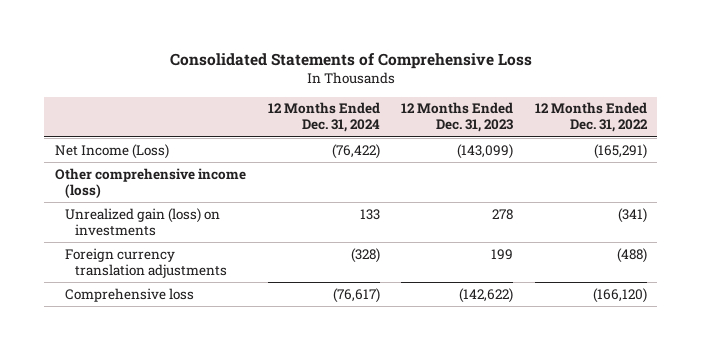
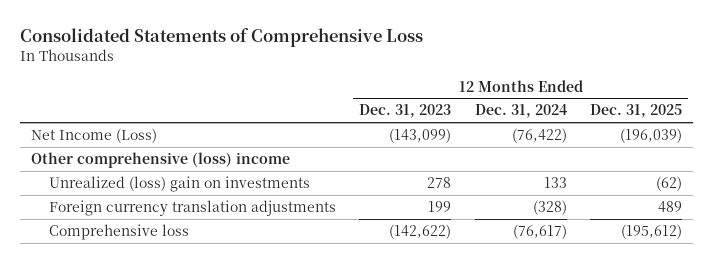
- | 12 Months Ended Dec. 31, 2024 | 12 Months Ended Dec. 31, 2023 | 12 Months Ended Dec. 31, 2022
+ | 12 Months Ended Dec. 31, 2023 | 12 Months Ended Dec. 31, 2024 | 12 Months Ended Dec. 31, 2025
- Other comprehensive income (loss)
- Unrealized gain (loss) on investments | 133 | 278 | (341)
+ Other comprehensive (loss) income
+ Unrealized (loss) gain on investments | 278 | 133 | (62)

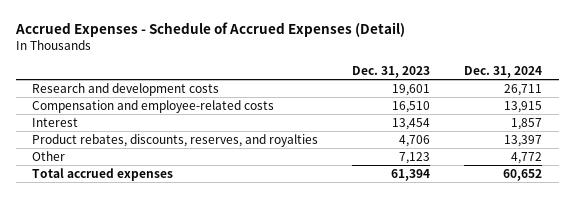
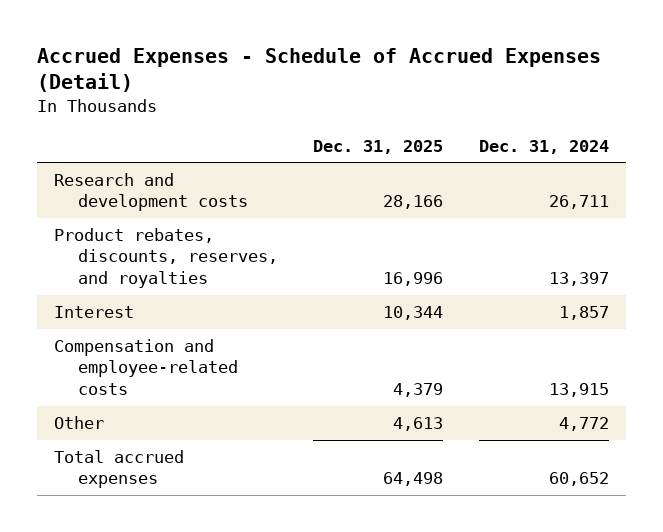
- | Dec. 31, 2023 | Dec. 31, 2024
+ | Dec. 31, 2025 | Dec. 31, 2024
moved down: Interest | 10,344 | 1,857
moved down: Compensation and employee-related costs | 4,379 | 13,915

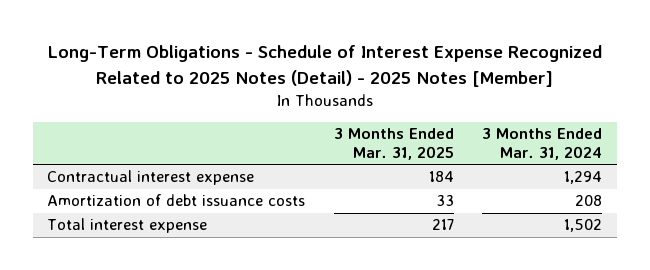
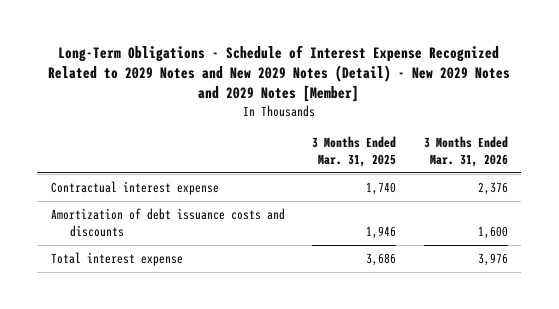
- Long-Term Obligations - Schedule of Interest Expense Recognized Related to 2025 Notes (Detail) - 2025 Notes [Member]
+ Long-Term Obligations - Schedule of Interest Expense Recognized Related to 2029 Notes and New 2029 Notes (Detail) - New 2029 Notes and 2029 Notes [Member]
- | 3 Months Ended Mar. 31, 2025 | 3 Months Ended Mar. 31, 2024
+ | 3 Months Ended Mar. 31, 2025 | 3 Months Ended Mar. 31, 2026
- Contractual interest expense | 184 | 1,294
- Amortization of debt issuance costs | 33 | 208
- Total interest expense | 217 | 1,502
+ Contractual interest expense | 1,740 | 2,376
+ Amortization of debt issuance costs and discounts | 1,946 | 1,600
+ Total interest expense | 3,686 | 3,976

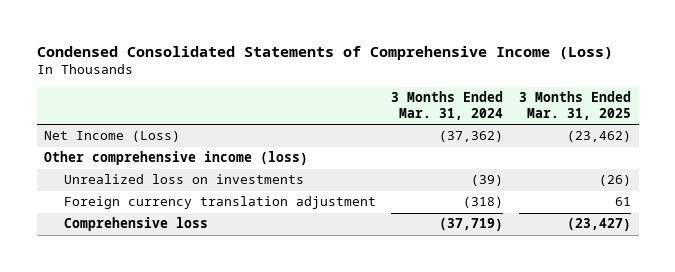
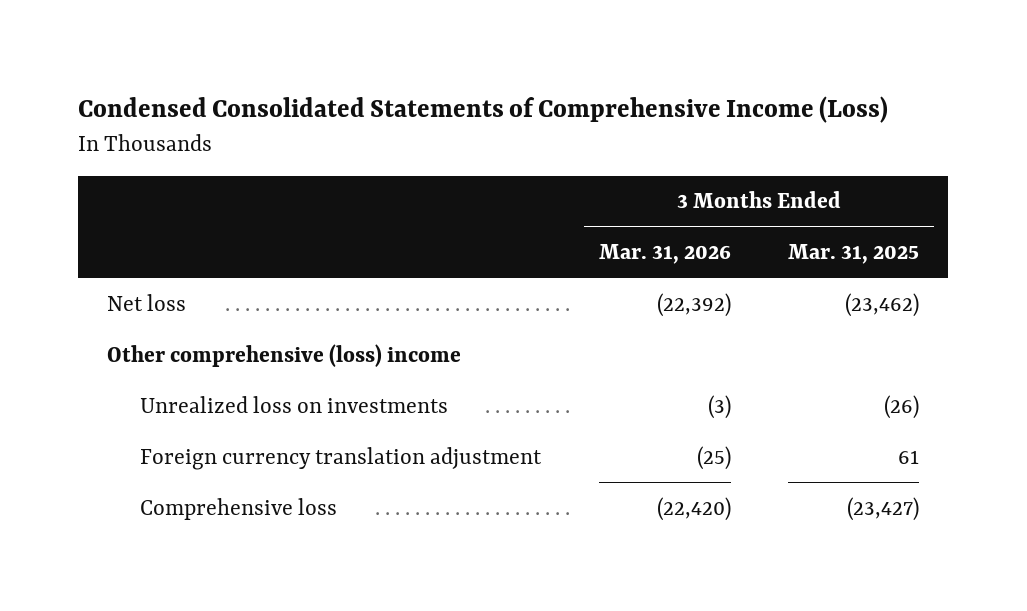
- | 3 Months Ended Mar. 31, 2024 | 3 Months Ended Mar. 31, 2025
+ | 3 Months Ended Mar. 31, 2026 | 3 Months Ended Mar. 31, 2025
- Net Income (Loss) | (37,362) | (23,462)
- Other comprehensive income (loss)
+ Net loss | (22,392) | (23,462)
+ Other comprehensive (loss) income

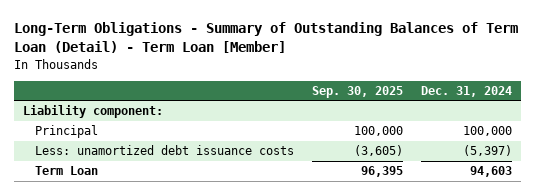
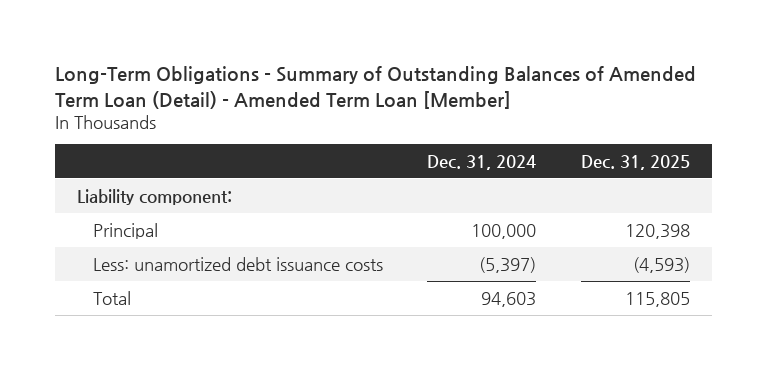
- Long-Term Obligations - Summary of Outstanding Balances of Term Loan (Detail) - Term Loan [Member]
+ Long-Term Obligations - Summary of Outstanding Balances of Amended Term Loan (Detail) - Amended Term Loan [Member]
- | Sep. 30, 2025 | Dec. 31, 2024
+ | Dec. 31, 2024 | Dec. 31, 2025
- Term Loan | 96,395 | 94,603
+ Total | 94,603 | 115,805

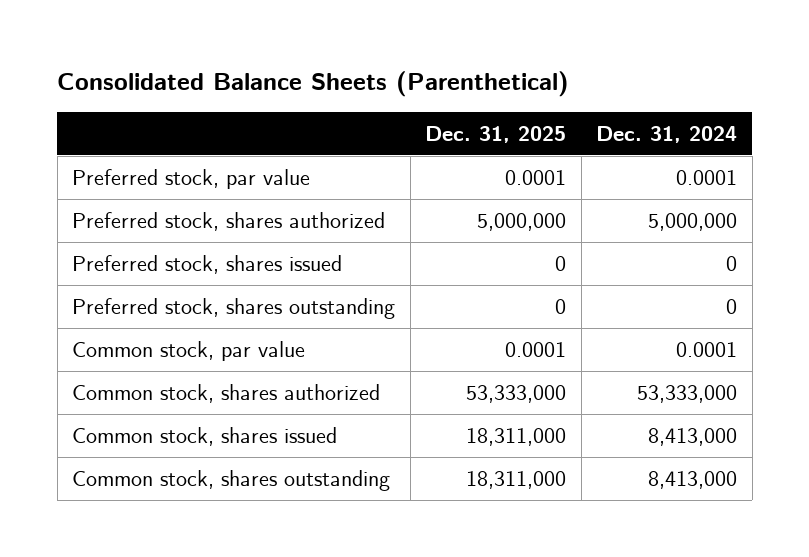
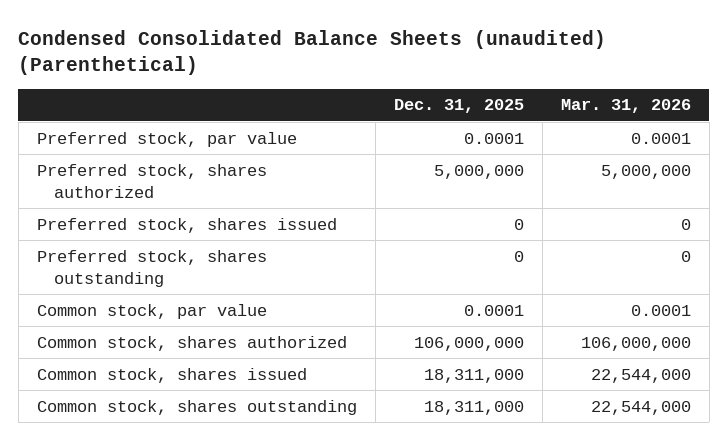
- Consolidated Balance Sheets (Parenthetical)
+ Condensed Consolidated Balance Sheets (unaudited) (Parenthetical)
- | Dec. 31, 2025 | Dec. 31, 2024
+ | Dec. 31, 2025 | Mar. 31, 2026
- Common stock, shares authorized | 53,333,000 | 53,333,000
+ Common stock, shares authorized | 106,000,000 | 106,000,000

